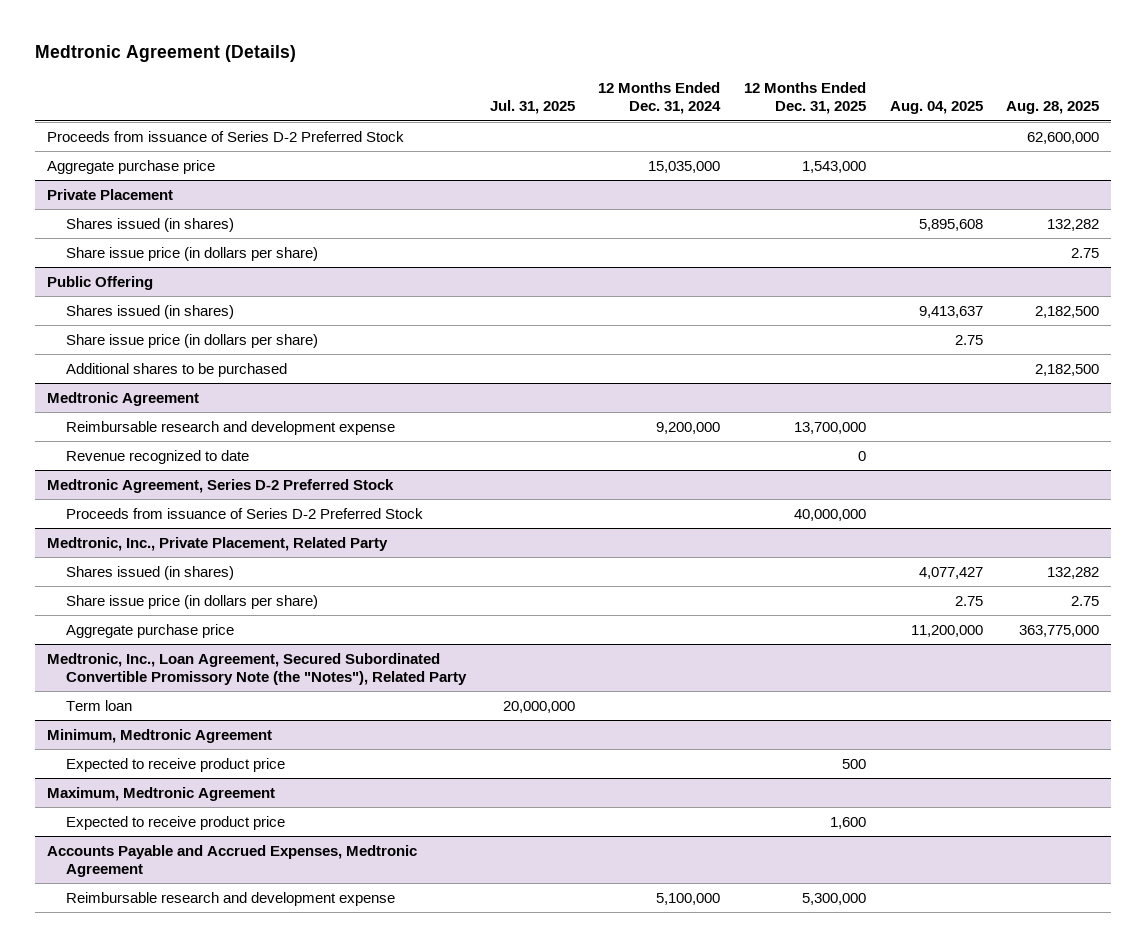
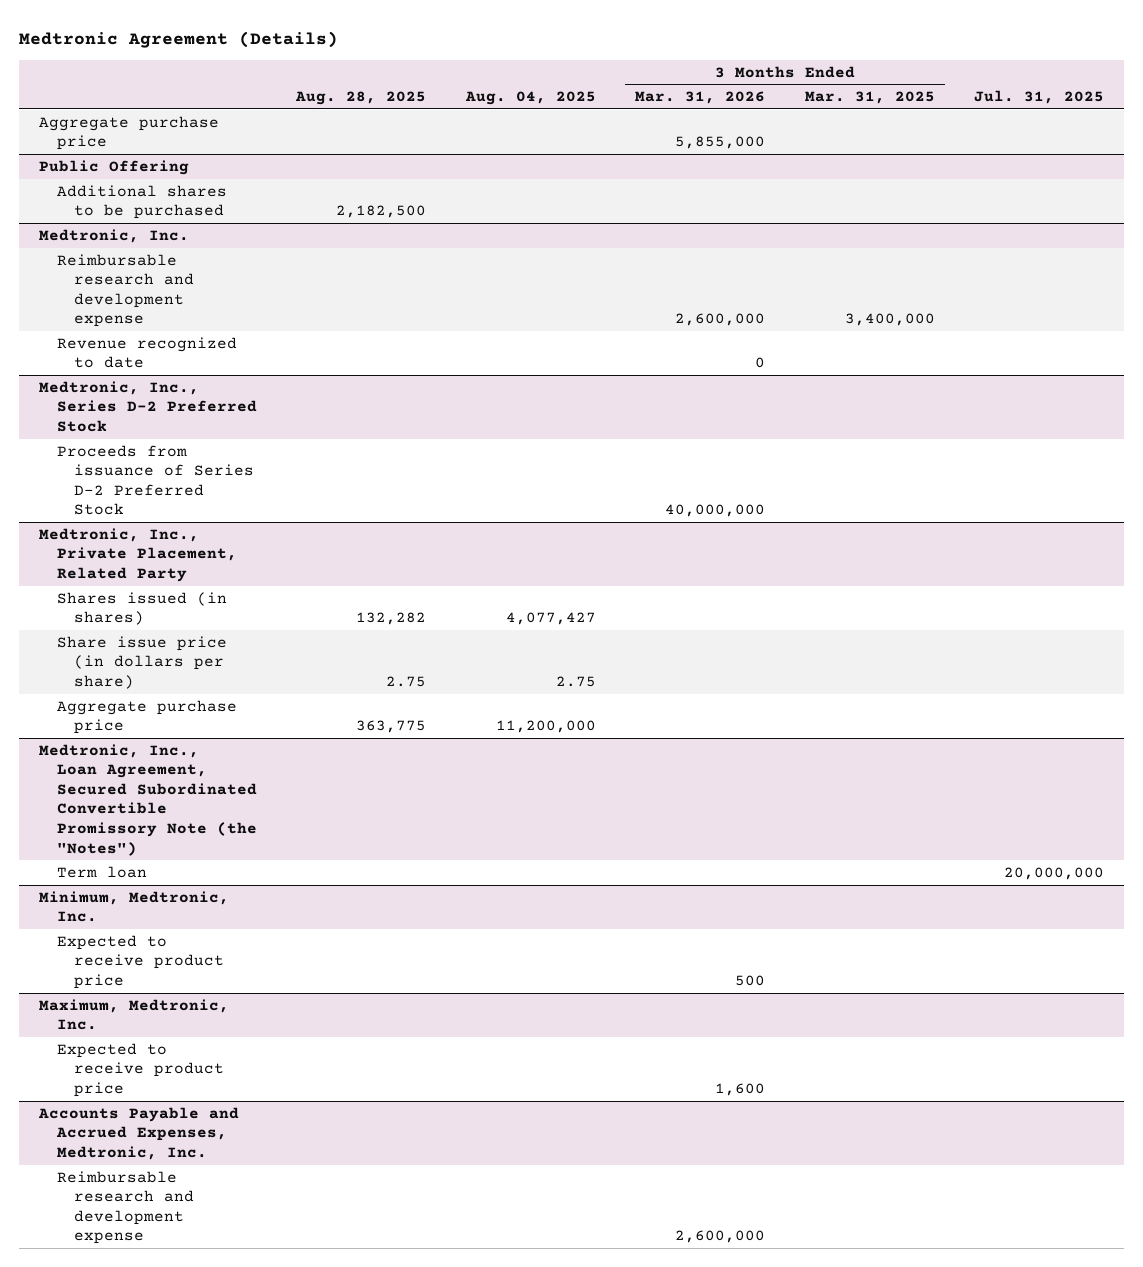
- | Jul. 31, 2025 | 12 Months Ended Dec. 31, 2024 | 12 Months Ended Dec. 31, 2025 | Aug. 04, 2025 | Aug. 28, 2025
+ | Aug. 28, 2025 | Aug. 04, 2025 | 3 Months Ended Mar. 31, 2026 | 3 Months Ended Mar. 31, 2025 | Jul. 31, 2025
- Proceeds from issuance of Series D-2 Preferred Stock | | | | | 62,600,000
- Private Placement
- Shares issued (in shares) | | | | 5,895,608 | 132,282
- Share issue price (in dollars per share) | | | | | 2.75
@ Public Offering
- Shares issued (in shares) | | | | 9,413,637 | 2,182,500
- Share issue price (in dollars per share) | | | | 2.75 |
- Medtronic Agreement
- Reimbursable research and development expense | | 9,200,000 | 13,700,000 | |
- Revenue recognized to date | | | 0 | |
- Medtronic Agreement, Series D-2 Preferred Stock
+ Medtronic, Inc.
+ Reimbursable research and development expense | | | 2,600,000 | 3,400,000 |
+ Revenue recognized to date | | | 0 | |
+ Medtronic, Inc., Series D-2 Preferred Stock
@ Medtronic, Inc., Private Placement, Related Party
- Aggregate purchase price | | | | 11,200,000 | 363,775,000
- Medtronic, Inc., Loan Agreement, Secured Subordinated Convertible Promissory Note (the "Notes"), Related Party
@ Medtronic, Inc., Private Placement, Related Party
+ Aggregate purchase price | 363,775 | 11,200,000 | | |
+ Medtronic, Inc., Loan Agreement, Secured Subordinated Convertible Promissory Note (the "Notes")
- Minimum, Medtronic Agreement
+ Minimum, Medtronic, Inc.
- Maximum, Medtronic Agreement
+ Maximum, Medtronic, Inc.
- Accounts Payable and Accrued Expenses, Medtronic Agreement
+ Accounts Payable and Accrued Expenses, Medtronic, Inc.

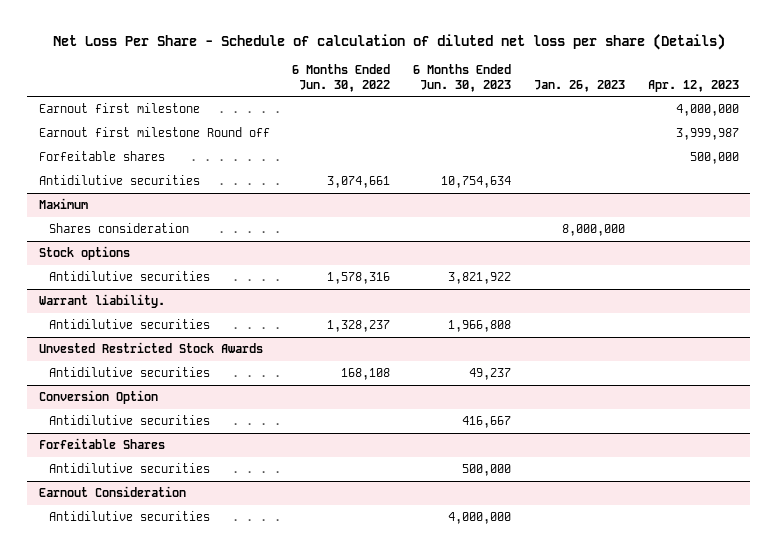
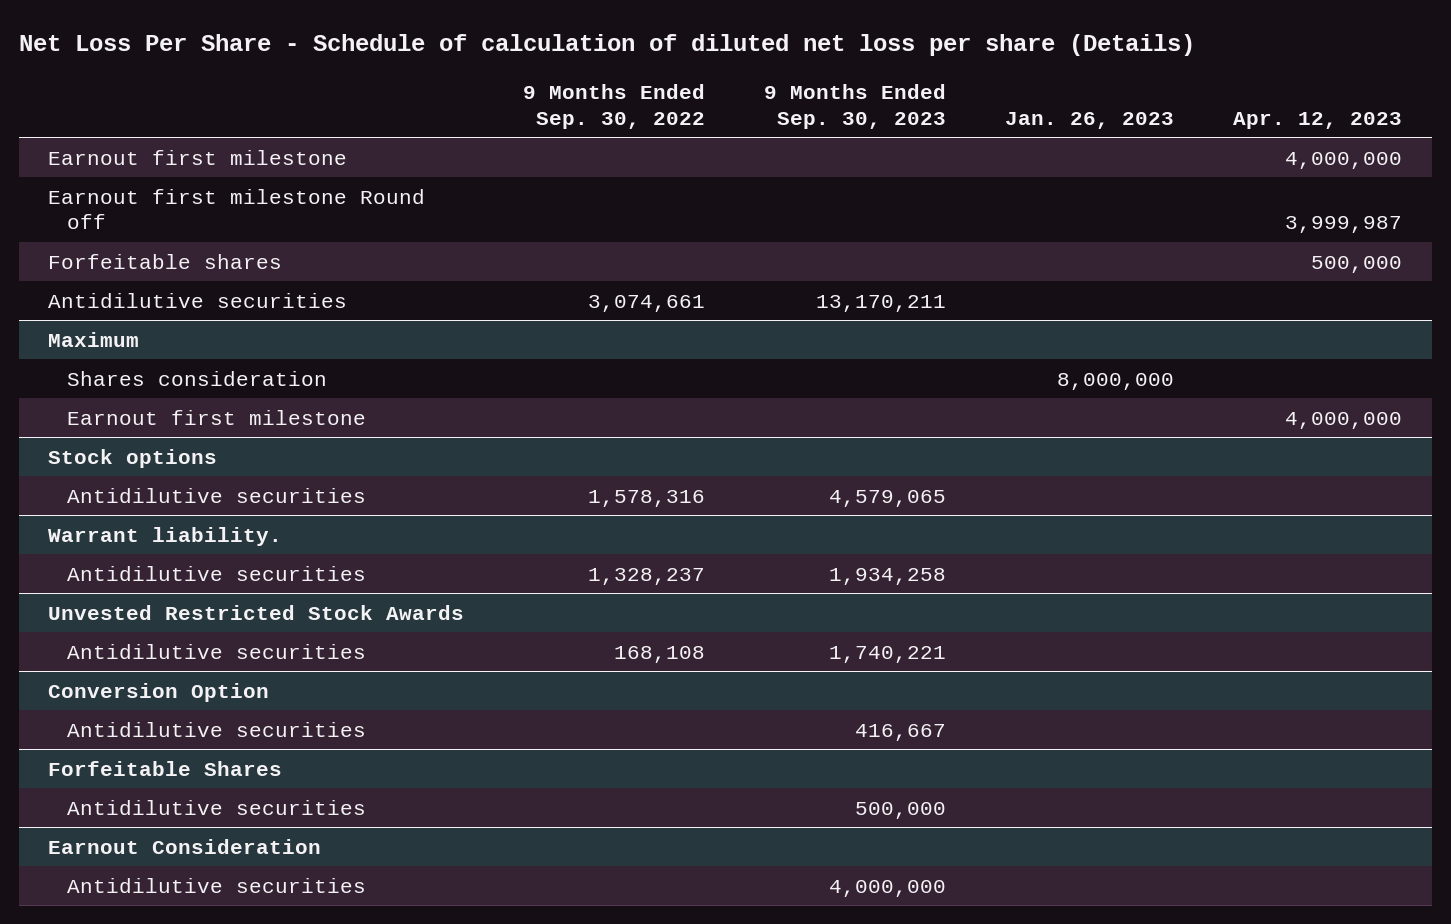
- | 6 Months Ended Jun. 30, 2022 | 6 Months Ended Jun. 30, 2023 | Jan. 26, 2023 | Apr. 12, 2023
+ | 9 Months Ended Sep. 30, 2022 | 9 Months Ended Sep. 30, 2023 | Jan. 26, 2023 | Apr. 12, 2023
@ Maximum
+ Earnout first milestone | | | | 4,000,000

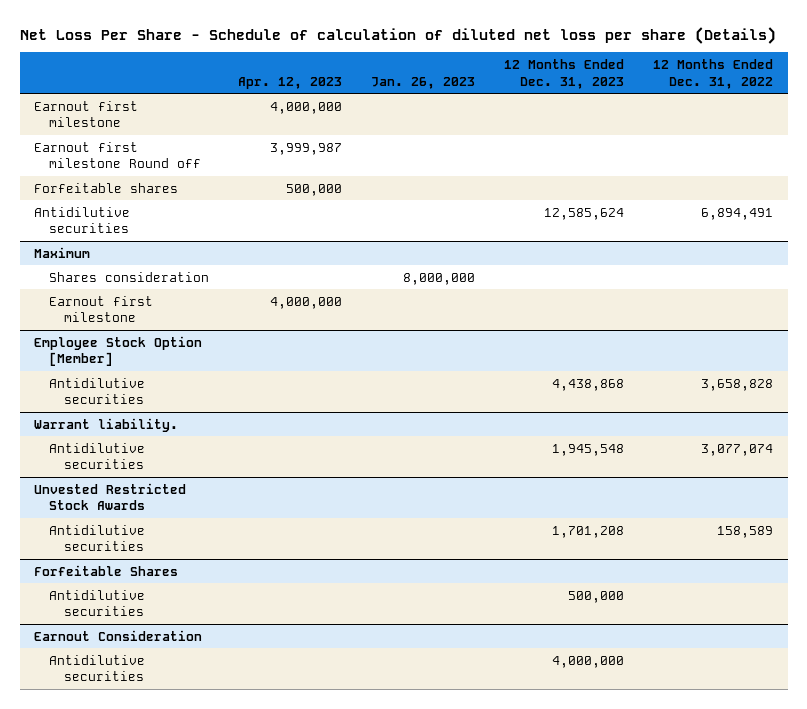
- | 9 Months Ended Sep. 30, 2022 | 9 Months Ended Sep. 30, 2023 | Jan. 26, 2023 | Apr. 12, 2023
+ | Apr. 12, 2023 | Jan. 26, 2023 | 12 Months Ended Dec. 31, 2023 | 12 Months Ended Dec. 31, 2022
- Stock options
+ Employee Stock Option [Member]
- Conversion Option
- Antidilutive securities | | 416,667 | |

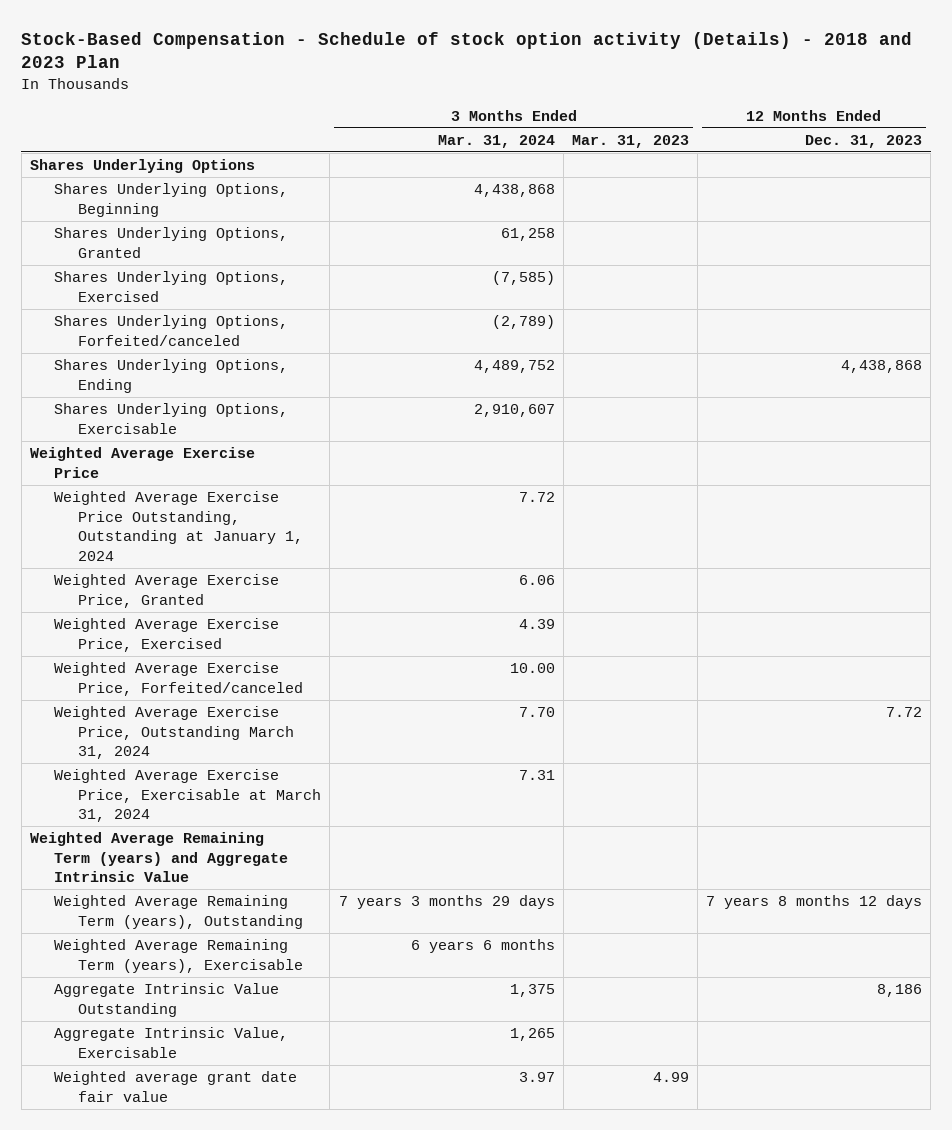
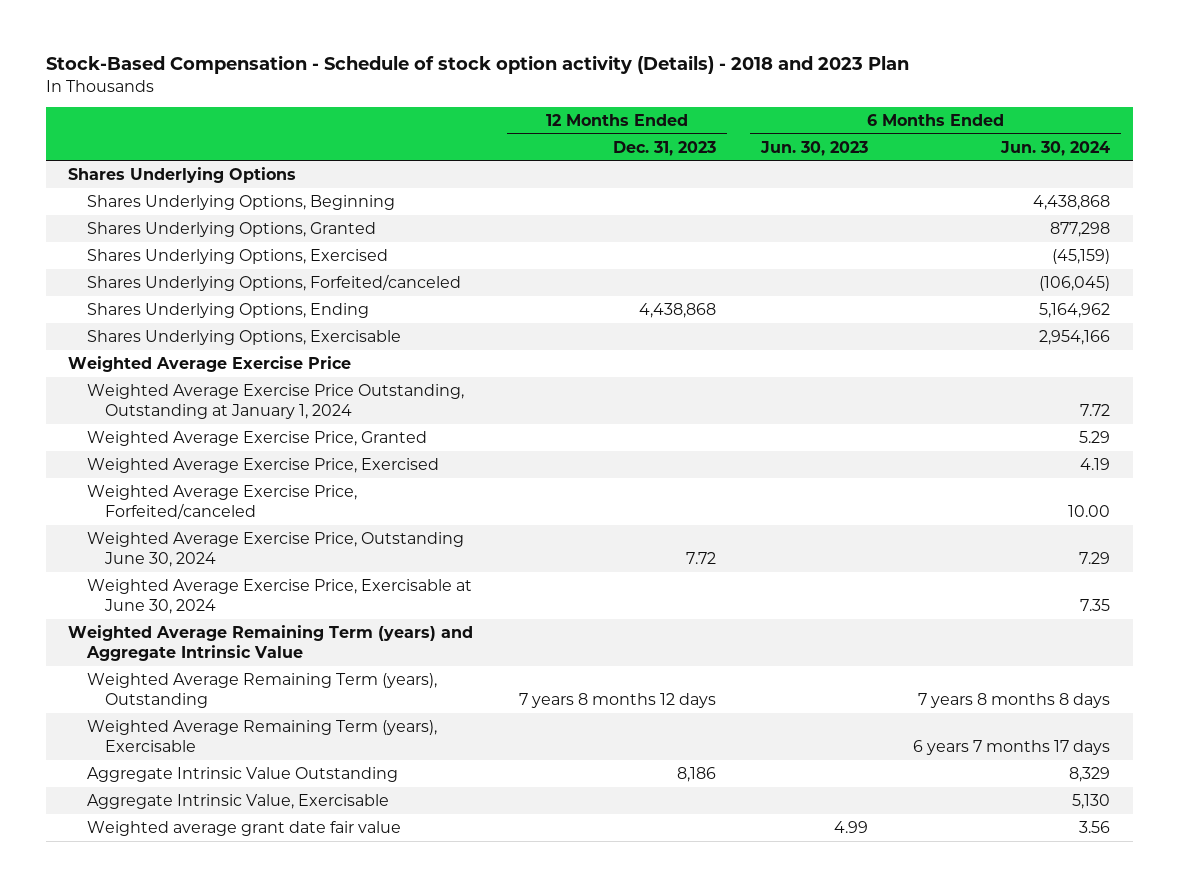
- | 3 Months Ended Mar. 31, 2024 | 3 Months Ended Mar. 31, 2023 | 12 Months Ended Dec. 31, 2023
+ | 12 Months Ended Dec. 31, 2023 | 6 Months Ended Jun. 30, 2023 | 6 Months Ended Jun. 30, 2024
- Weighted Average Exercise Price, Outstanding March 31, 2024 | 7.70 | | 7.72
- Weighted Average Exercise Price, Exercisable at March 31, 2024 | 7.31 | |
+ Weighted Average Exercise Price, Outstanding June 30, 2024 | 7.72 | | 7.29
+ Weighted Average Exercise Price, Exercisable at June 30, 2024 | | | 7.35

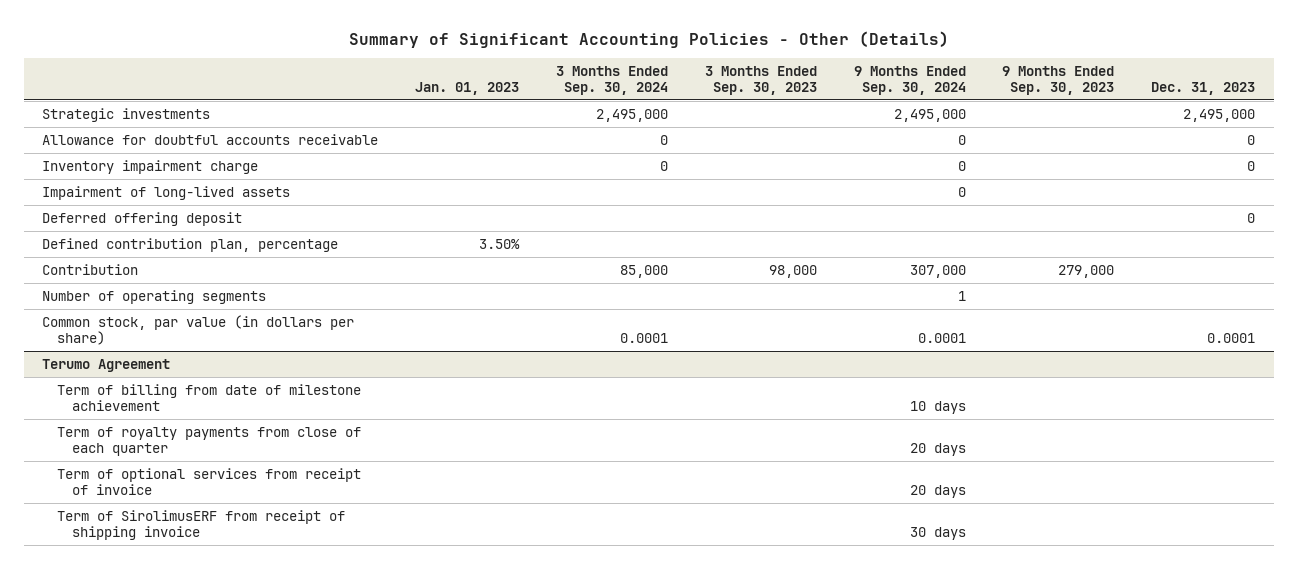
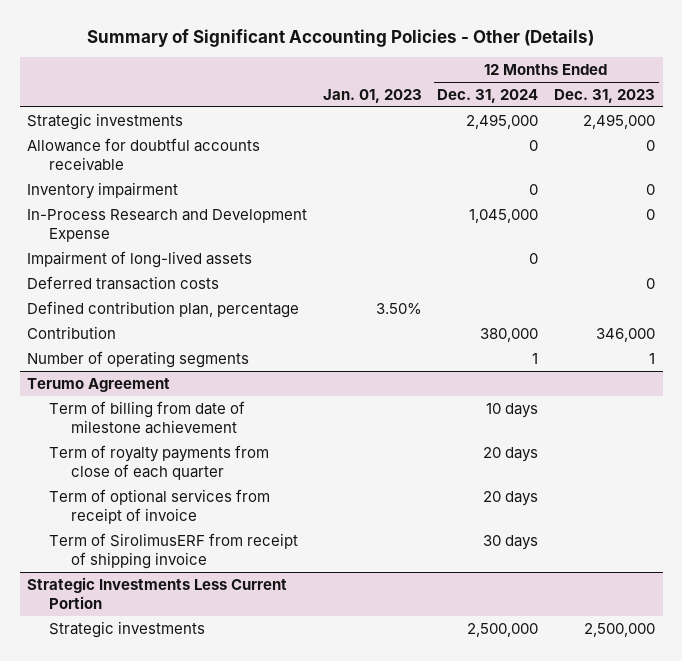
- | Jan. 01, 2023 | 3 Months Ended Sep. 30, 2024 | 3 Months Ended Sep. 30, 2023 | 9 Months Ended Sep. 30, 2024 | 9 Months Ended Sep. 30, 2023 | Dec. 31, 2023
+ | Jan. 01, 2023 | 12 Months Ended Dec. 31, 2024 | 12 Months Ended Dec. 31, 2023
- Inventory impairment charge | | 0 | | 0 | | 0
+ Inventory impairment | | 0 | 0
+ In-Process Research and Development Expense | | 1,045,000 | 0
- Deferred offering deposit | | | | | | 0
+ Deferred transaction costs | | | 0
- Common stock, par value (in dollars per share) | | 0.0001 | | 0.0001 | | 0.0001
+ Strategic Investments Less Current Portion
+ Strategic investments | | 2,500,000 | 2,500,000

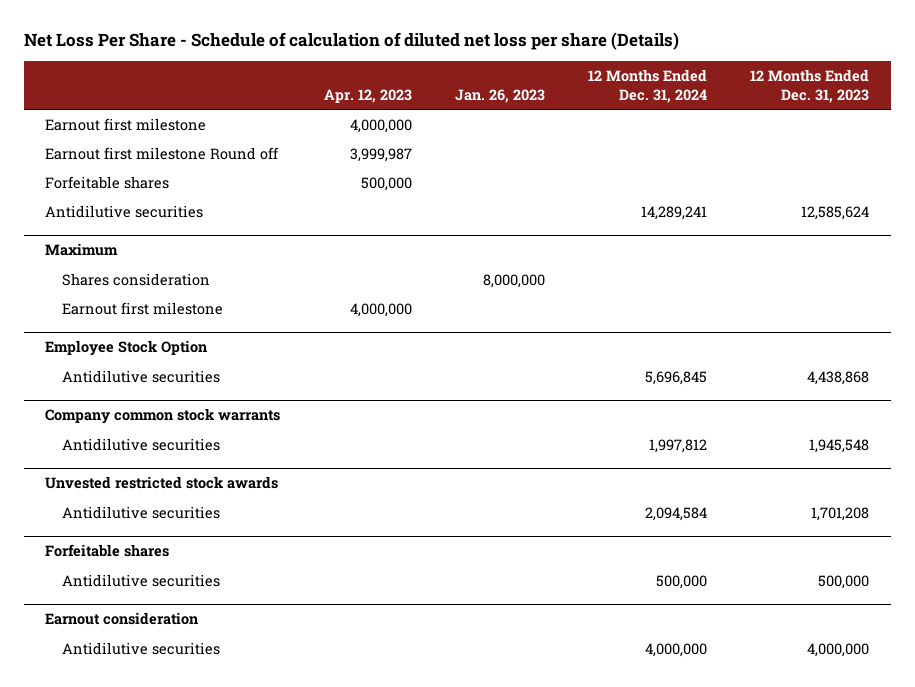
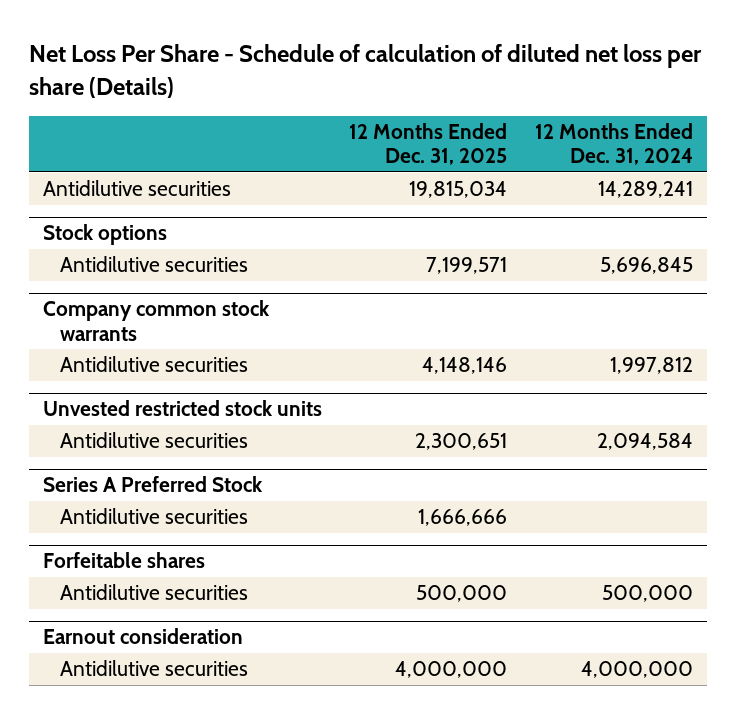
- | Apr. 12, 2023 | Jan. 26, 2023 | 12 Months Ended Dec. 31, 2024 | 12 Months Ended Dec. 31, 2023
+ | 12 Months Ended Dec. 31, 2025 | 12 Months Ended Dec. 31, 2024
- Earnout first milestone | 4,000,000 | | |
- Earnout first milestone Round off | 3,999,987 | | |
- Forfeitable shares | 500,000 | | |
- Maximum
- Shares consideration | | 8,000,000 | |
- Earnout first milestone | 4,000,000 | | |
- Employee Stock Option
+ Stock options
- Unvested restricted stock awards
+ Unvested restricted stock units
+ Series A Preferred Stock
+ Antidilutive securities | 1,666,666 |

